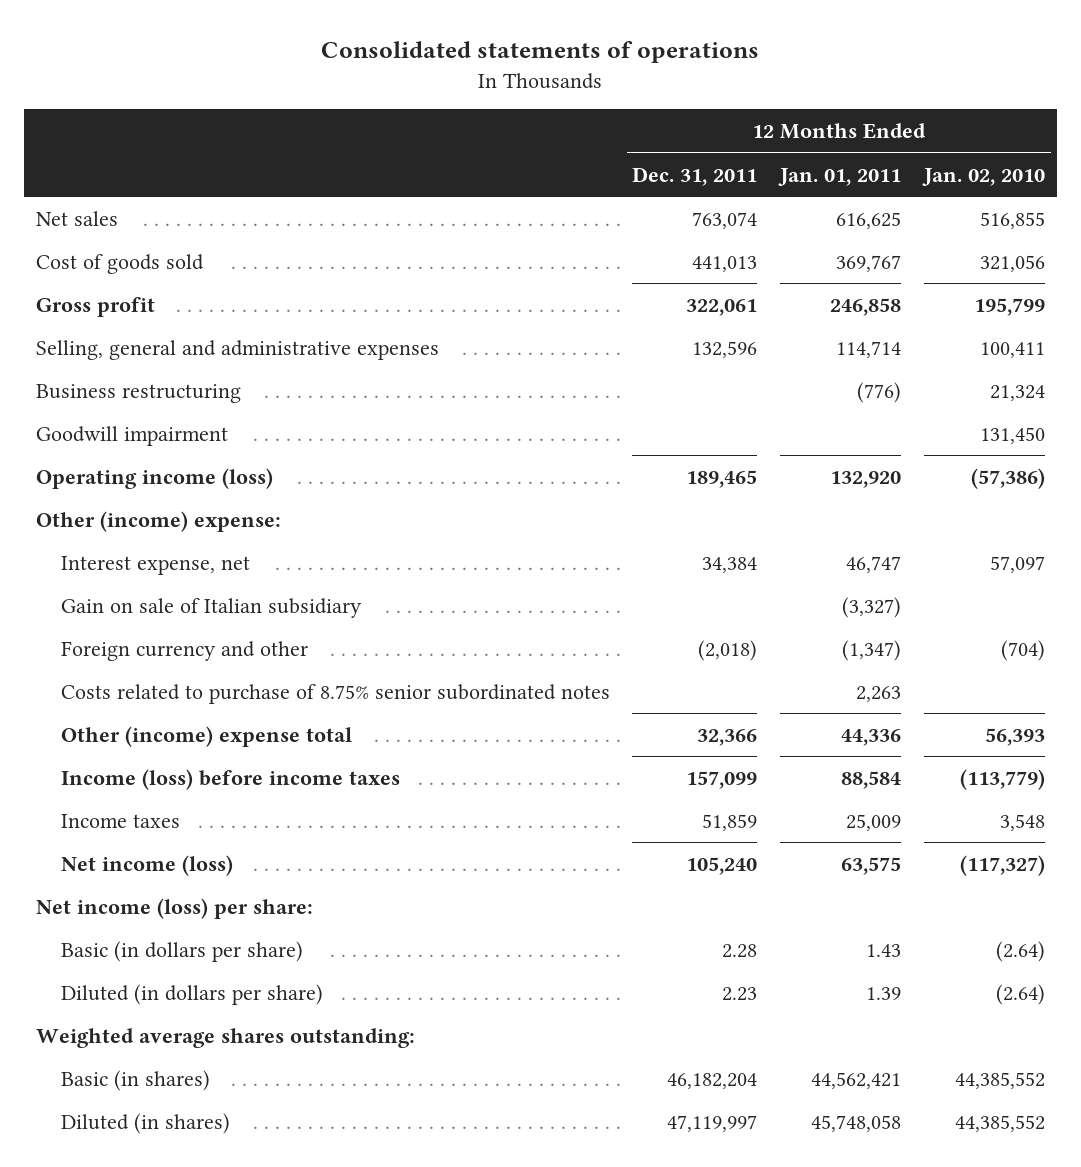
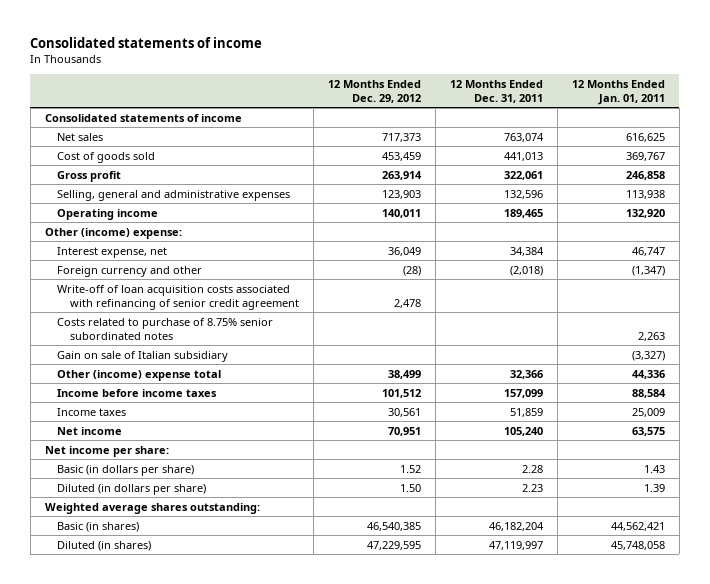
- Consolidated statements of operations
+ Consolidated statements of income
- | 12 Months Ended Dec. 31, 2011 | 12 Months Ended Jan. 01, 2011 | 12 Months Ended Jan. 02, 2010
+ | 12 Months Ended Dec. 29, 2012 | 12 Months Ended Dec. 31, 2011 | 12 Months Ended Jan. 01, 2011
+ Consolidated statements of income
- Selling, general and administrative expenses | 132,596 | 114,714 | 100,411
- Business restructuring | | (776) | 21,324
- Goodwill impairment | | | 131,450
- Operating income (loss) | 189,465 | 132,920 | (57,386)
+ Selling, general and administrative expenses | 123,903 | 132,596 | 113,938
+ Operating income | 140,011 | 189,465 | 132,920
+ Write-off of loan acquisition costs associated with refinancing of senior credit agreement | 2,478 | |
moved down: Gain on sale of Italian subsidiary | | | (3,327)
- Income (loss) before income taxes | 157,099 | 88,584 | (113,779)
+ Income before income taxes | 101,512 | 157,099 | 88,584
- Net income (loss) | 105,240 | 63,575 | (117,327)
- Net income (loss) per share:
+ Net income | 70,951 | 105,240 | 63,575
+ Net income per share:

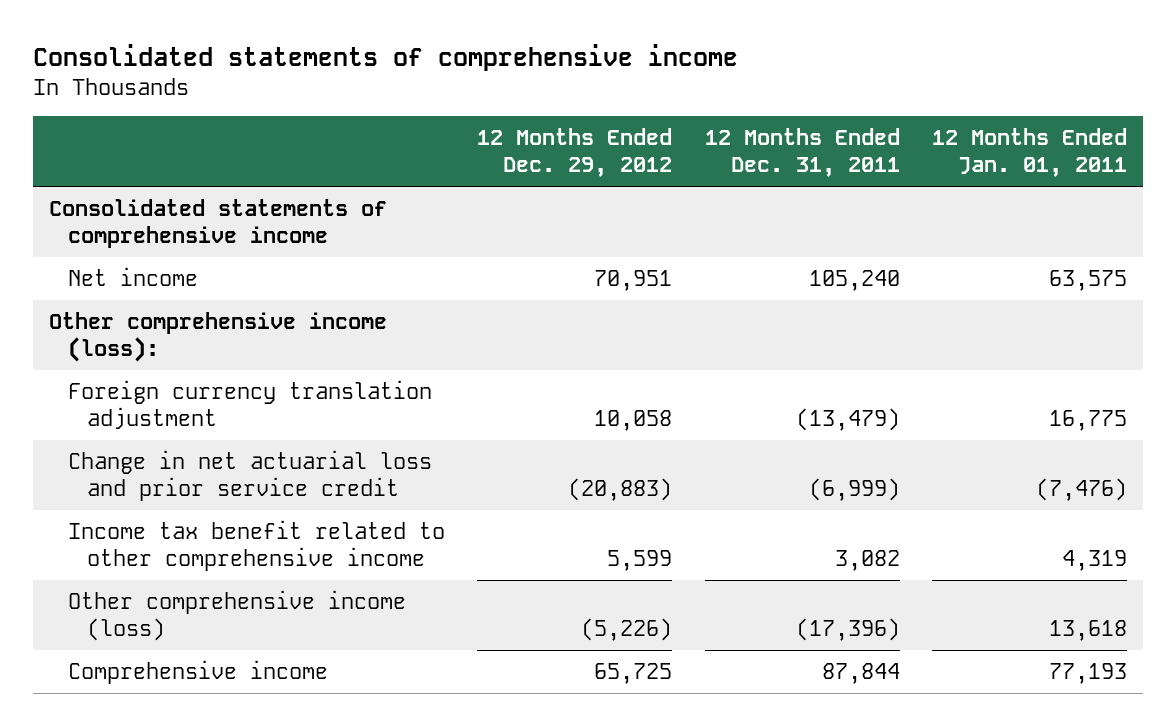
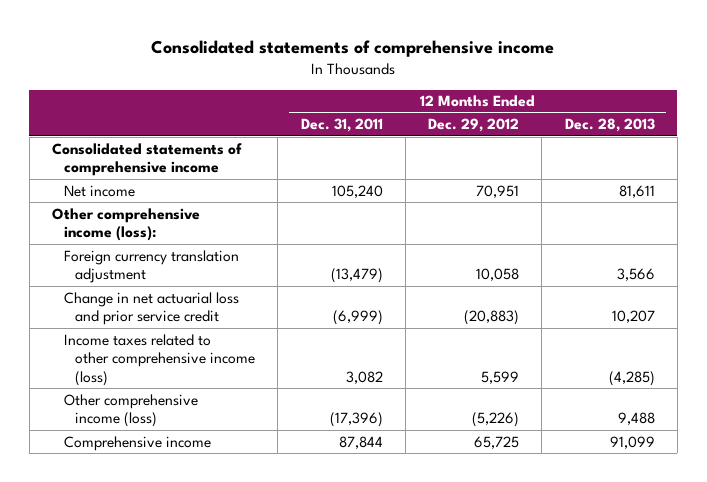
- | 12 Months Ended Dec. 29, 2012 | 12 Months Ended Dec. 31, 2011 | 12 Months Ended Jan. 01, 2011
+ | 12 Months Ended Dec. 31, 2011 | 12 Months Ended Dec. 29, 2012 | 12 Months Ended Dec. 28, 2013
- Income tax benefit related to other comprehensive income | 5,599 | 3,082 | 4,319
+ Income taxes related to other comprehensive income (loss) | 3,082 | 5,599 | (4,285)

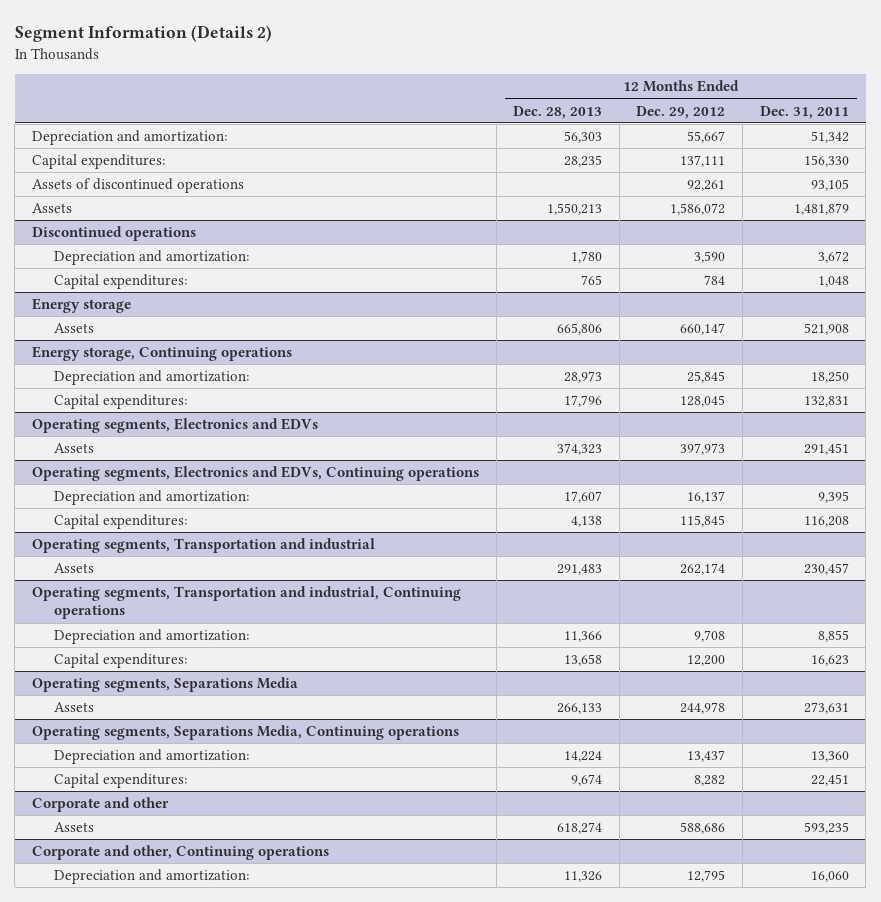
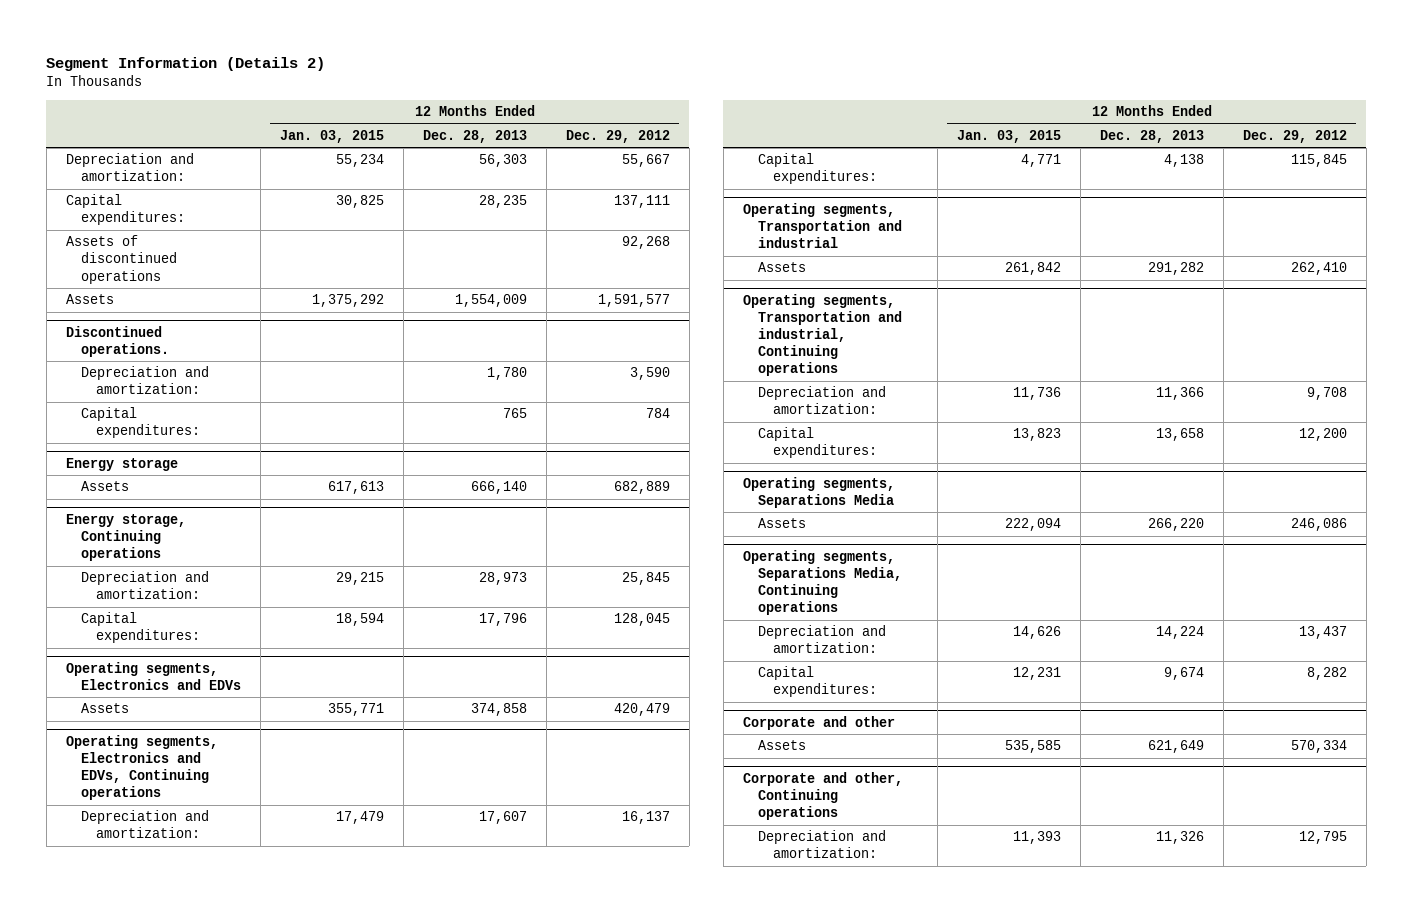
- | 12 Months Ended Dec. 28, 2013 | 12 Months Ended Dec. 29, 2012 | 12 Months Ended Dec. 31, 2011
+ | 12 Months Ended Jan. 03, 2015 | 12 Months Ended Dec. 28, 2013 | 12 Months Ended Dec. 29, 2012
- Assets of discontinued operations | | 92,261 | 93,105
- Assets | 1,550,213 | 1,586,072 | 1,481,879
- Discontinued operations
+ Assets of discontinued operations | | | 92,268
+ Assets | 1,375,292 | 1,554,009 | 1,591,577
+ Discontinued operations.
@ Energy storage
- Assets | 665,806 | 660,147 | 521,908
+ Assets | 617,613 | 666,140 | 682,889
@ Operating segments, Electronics and EDVs
- Assets | 374,323 | 397,973 | 291,451
+ Assets | 355,771 | 374,858 | 420,479
@ Operating segments, Transportation and industrial
- Assets | 291,483 | 262,174 | 230,457
+ Assets | 261,842 | 291,282 | 262,410
@ Operating segments, Separations Media
- Assets | 266,133 | 244,978 | 273,631
+ Assets | 222,094 | 266,220 | 246,086
@ Corporate and other
- Assets | 618,274 | 588,686 | 593,235
+ Assets | 535,585 | 621,649 | 570,334

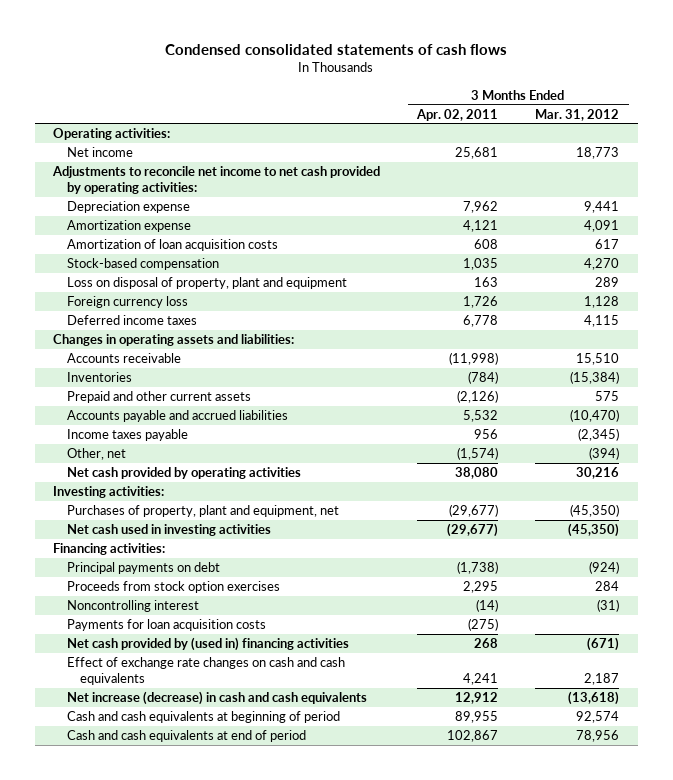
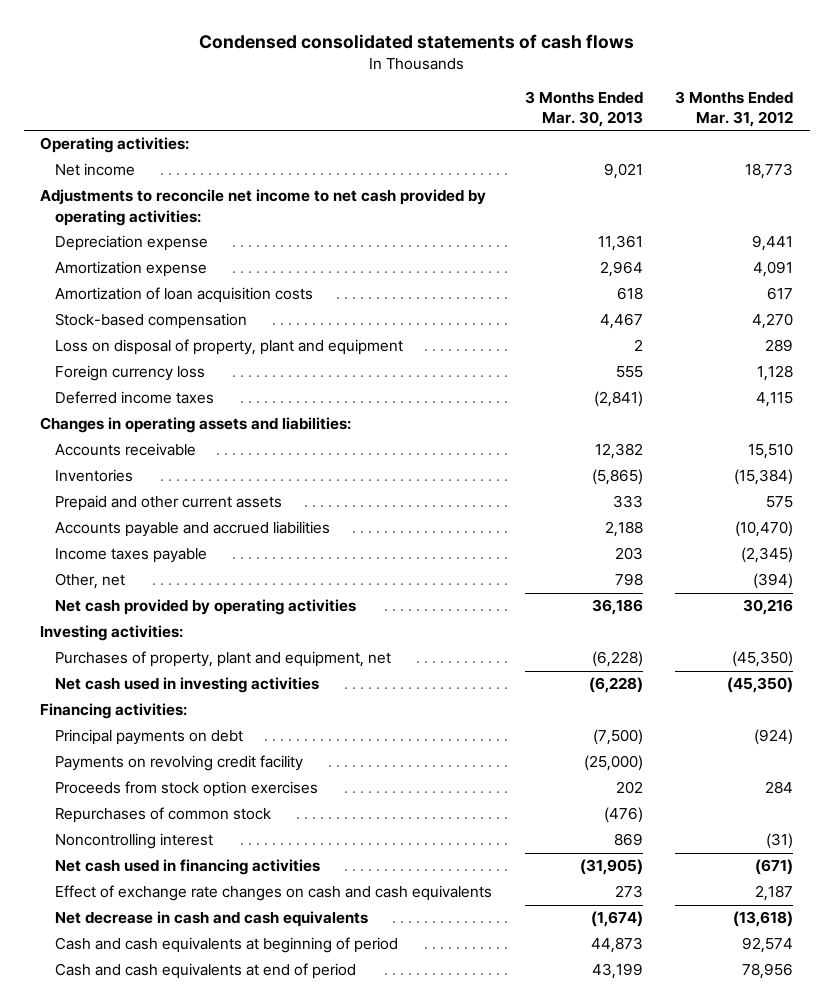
- | 3 Months Ended Apr. 02, 2011 | 3 Months Ended Mar. 31, 2012
+ | 3 Months Ended Mar. 30, 2013 | 3 Months Ended Mar. 31, 2012
+ Payments on revolving credit facility | (25,000) |
+ Repurchases of common stock | (476) |
- Payments for loan acquisition costs | (275) |
- Net cash provided by (used in) financing activities | 268 | (671)
+ Net cash used in financing activities | (31,905) | (671)
- Net increase (decrease) in cash and cash equivalents | 12,912 | (13,618)
+ Net decrease in cash and cash equivalents | (1,674) | (13,618)

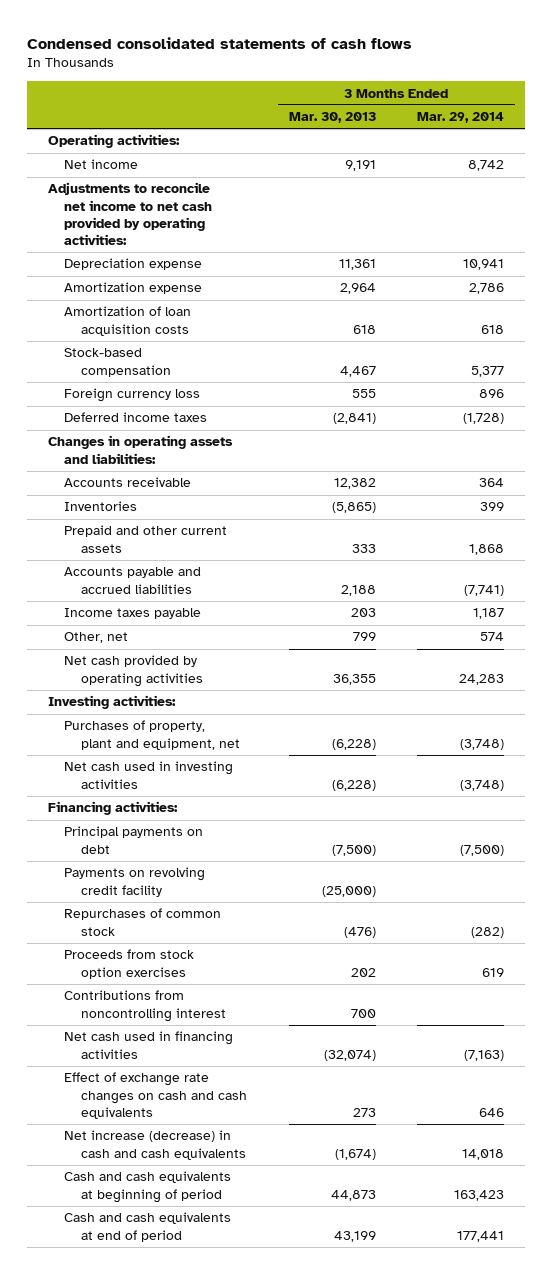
- | 3 Months Ended Mar. 30, 2013 | 3 Months Ended Mar. 31, 2012
+ | 3 Months Ended Mar. 30, 2013 | 3 Months Ended Mar. 29, 2014
- Net income | 9,021 | 18,773
+ Net income | 9,191 | 8,742
- Loss on disposal of property, plant and equipment | 2 | 289
- Other, net | 798 | (394)
- Net cash provided by operating activities | 36,186 | 30,216
+ Other, net | 799 | 574
+ Net cash provided by operating activities | 36,355 | 24,283
- Noncontrolling interest | 869 | (31)
- Net cash used in financing activities | (31,905) | (671)
moved down: Proceeds from stock option exercises | 202 | 619
+ Contributions from noncontrolling interest | 700 |
+ Net cash used in financing activities | (32,074) | (7,163)
- Net decrease in cash and cash equivalents | (1,674) | (13,618)
+ Net increase (decrease) in cash and cash equivalents | (1,674) | 14,018

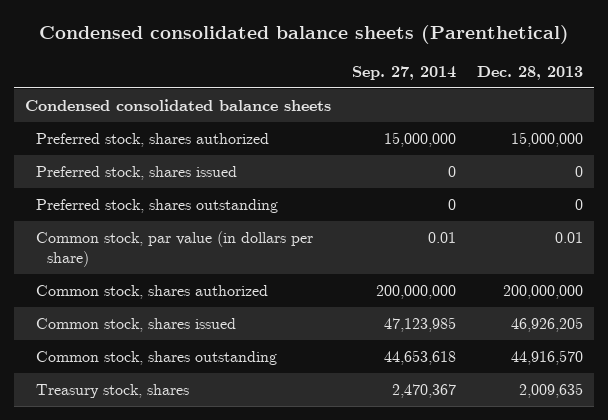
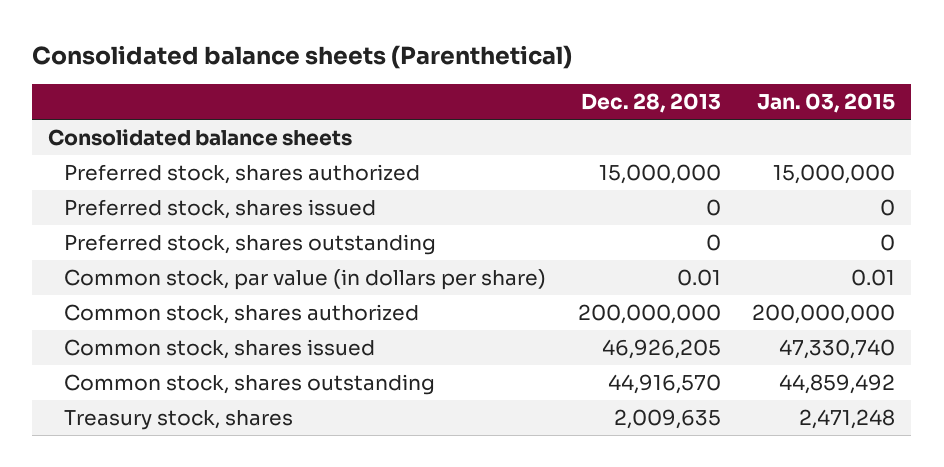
- Condensed consolidated balance sheets (Parenthetical)
+ Consolidated balance sheets (Parenthetical)
- | Sep. 27, 2014 | Dec. 28, 2013
+ | Dec. 28, 2013 | Jan. 03, 2015
- Condensed consolidated balance sheets
+ Consolidated balance sheets

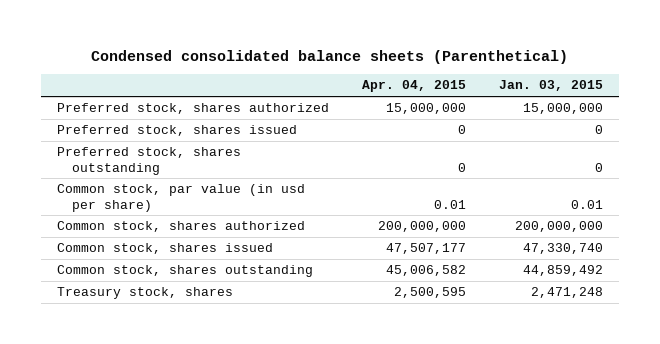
- Consolidated balance sheets (Parenthetical)
+ Condensed consolidated balance sheets (Parenthetical)
- | Dec. 28, 2013 | Jan. 03, 2015
+ | Apr. 04, 2015 | Jan. 03, 2015
- Consolidated balance sheets
- Common stock, par value (in dollars per share) | 0.01 | 0.01
+ Common stock, par value (in usd per share) | 0.01 | 0.01

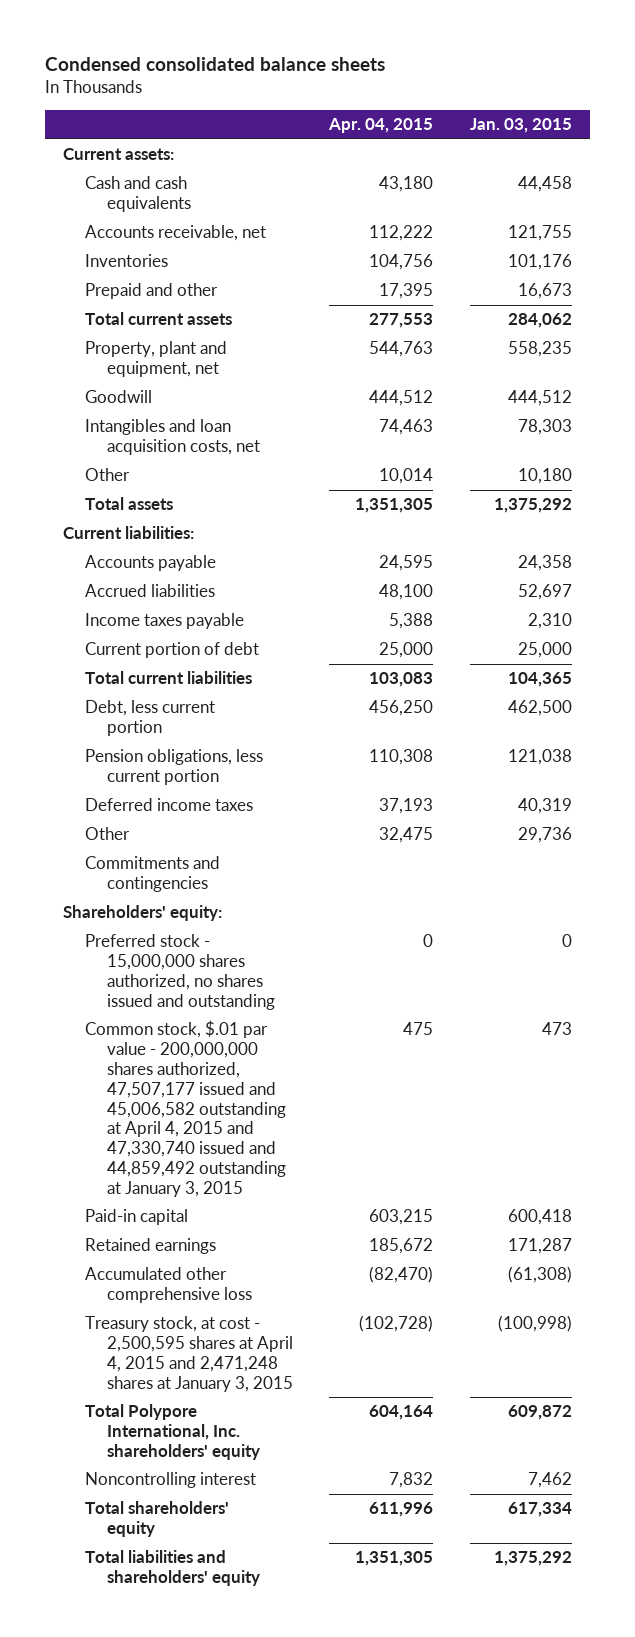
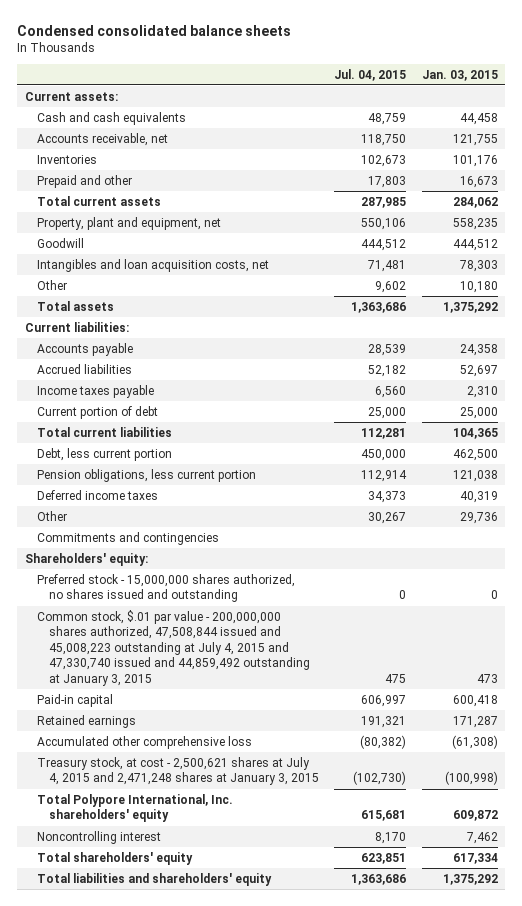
- | Apr. 04, 2015 | Jan. 03, 2015
+ | Jul. 04, 2015 | Jan. 03, 2015
- Common stock, $.01 par value - 200,000,000 shares authorized, 47,507,177 issued and 45,006,582 outstanding at April 4, 2015 and 47,330,740 issued and 44,859,492 outstanding at January 3, 2015 | 475 | 473
+ Common stock, $.01 par value - 200,000,000 shares authorized, 47,508,844 issued and 45,008,223 outstanding at July 4, 2015 and 47,330,740 issued and 44,859,492 outstanding at January 3, 2015 | 475 | 473
- Treasury stock, at cost - 2,500,595 shares at April 4, 2015 and 2,471,248 shares at January 3, 2015 | (102,728) | (100,998)
+ Treasury stock, at cost - 2,500,621 shares at July 4, 2015 and 2,471,248 shares at January 3, 2015 | (102,730) | (100,998)

